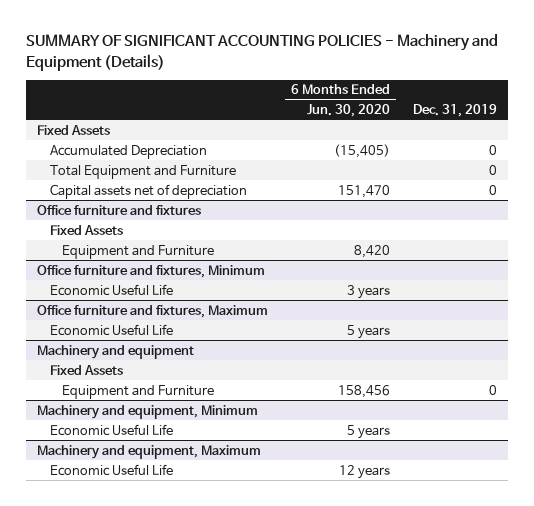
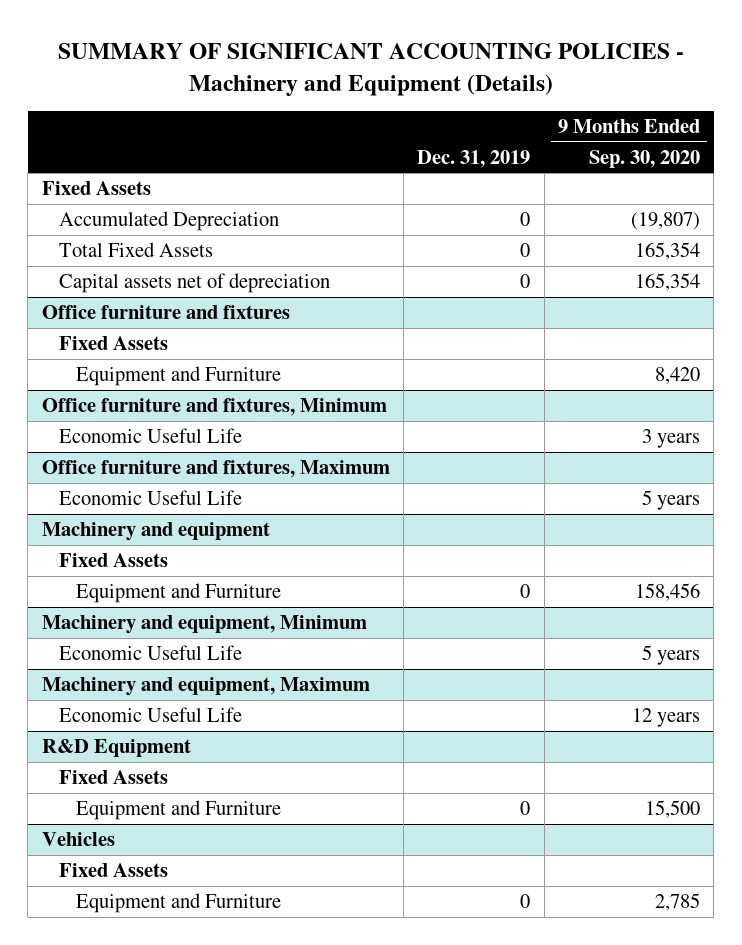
- | 6 Months Ended Jun. 30, 2020 | Dec. 31, 2019
+ | Dec. 31, 2019 | 9 Months Ended Sep. 30, 2020
- Total Equipment and Furniture | | 0
+ Total Fixed Assets | 0 | 165,354
+ R&D Equipment
+ Fixed Assets
+ Equipment and Furniture | 0 | 15,500
+ Vehicles
+ Fixed Assets
+ Equipment and Furniture | 0 | 2,785

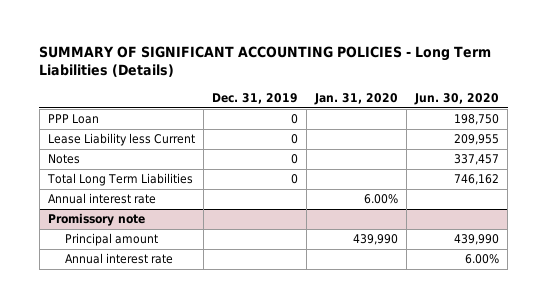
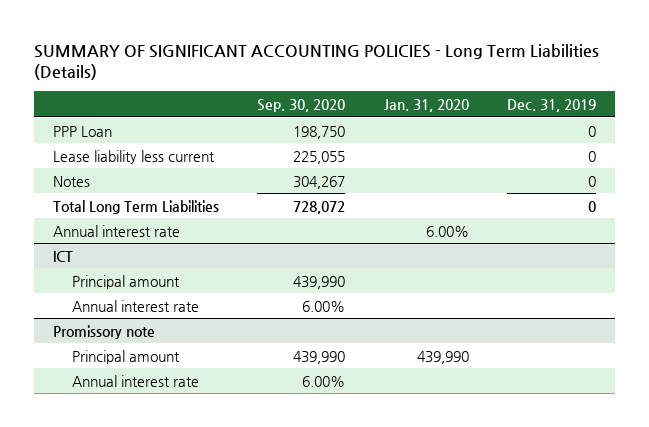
- | Dec. 31, 2019 | Jan. 31, 2020 | Jun. 30, 2020
+ | Sep. 30, 2020 | Jan. 31, 2020 | Dec. 31, 2019
- Lease Liability less Current | 0 | | 209,955
+ Lease liability less current | 225,055 | | 0
+ ICT
+ Principal amount | 439,990 | |
+ Annual interest rate | 6.00% | |

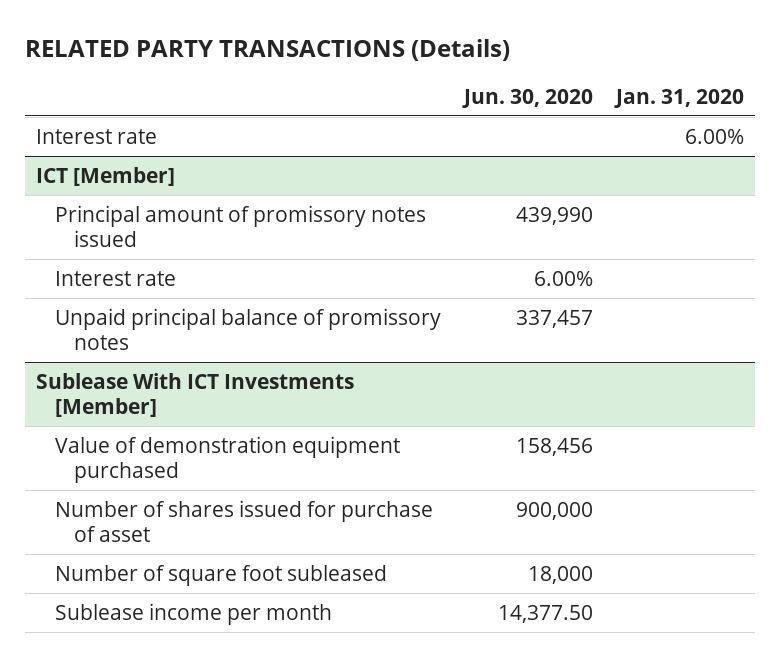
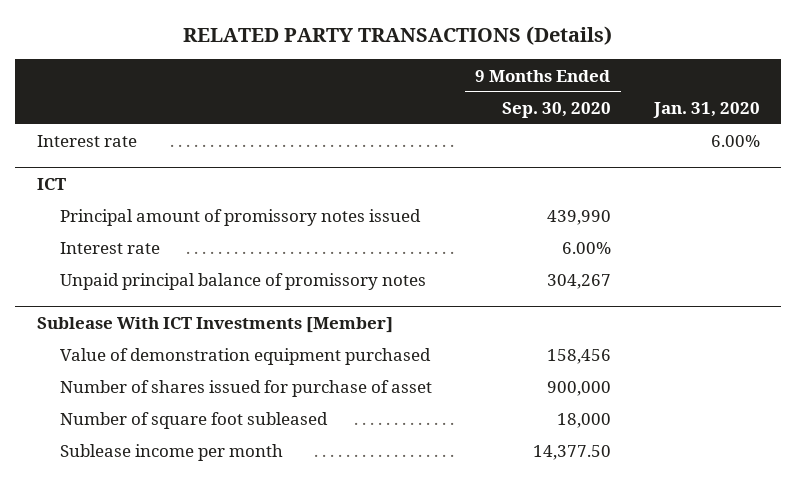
- | Jun. 30, 2020 | Jan. 31, 2020
+ | 9 Months Ended Sep. 30, 2020 | Jan. 31, 2020
- ICT [Member]
+ ICT

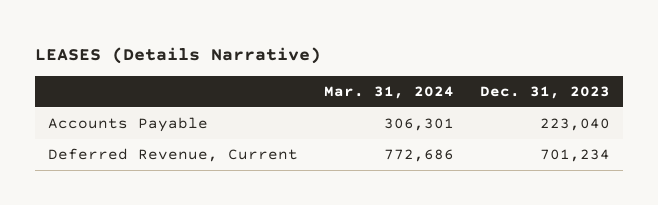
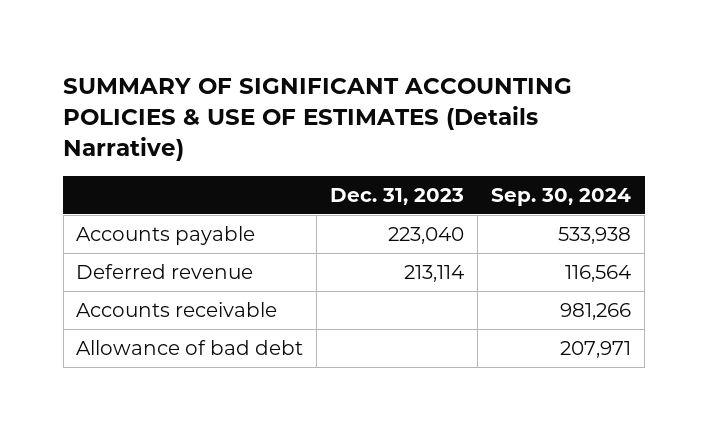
- LEASES (Details Narrative)
+ SUMMARY OF SIGNIFICANT ACCOUNTING POLICIES & USE OF ESTIMATES (Details Narrative)
- | Mar. 31, 2024 | Dec. 31, 2023
+ | Dec. 31, 2023 | Sep. 30, 2024
- Accounts Payable | 306,301 | 223,040
- Deferred Revenue, Current | 772,686 | 701,234
+ Accounts payable | 223,040 | 533,938
+ Deferred revenue | 213,114 | 116,564
+ Accounts receivable | | 981,266
+ Allowance of bad debt | | 207,971

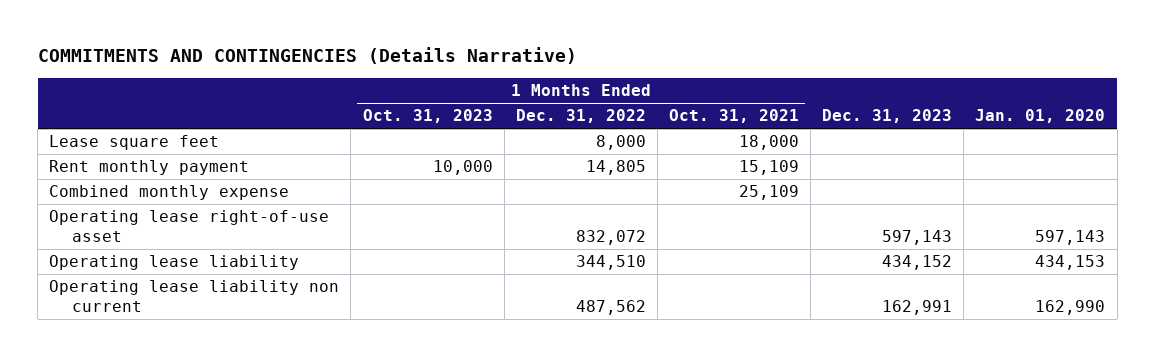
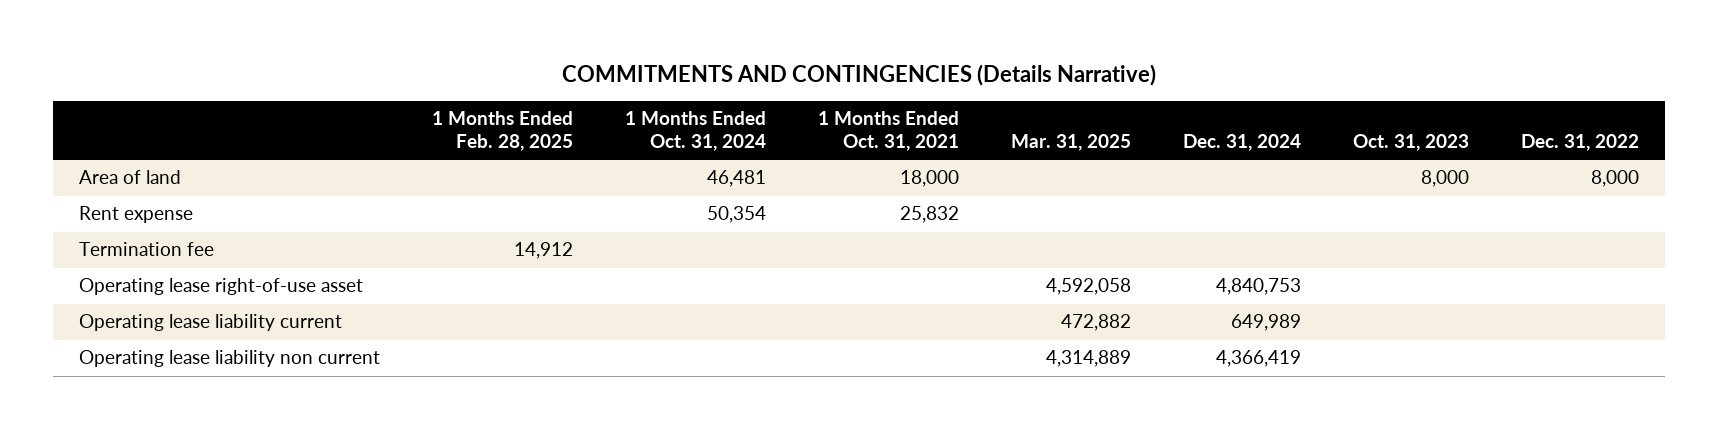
- | 1 Months Ended Oct. 31, 2023 | 1 Months Ended Dec. 31, 2022 | 1 Months Ended Oct. 31, 2021 | Dec. 31, 2023 | Jan. 01, 2020
+ | 1 Months Ended Feb. 28, 2025 | 1 Months Ended Oct. 31, 2024 | 1 Months Ended Oct. 31, 2021 | Mar. 31, 2025 | Dec. 31, 2024 | Oct. 31, 2023 | Dec. 31, 2022
- Lease square feet | | 8,000 | 18,000 | |
- Rent monthly payment | 10,000 | 14,805 | 15,109 | |
- Combined monthly expense | | | 25,109 | |
+ Area of land | | 46,481 | 18,000 | | | 8,000 | 8,000
+ Rent expense | | 50,354 | 25,832 | | | |
+ Termination fee | 14,912 | | | | | |
- Operating lease liability | | 344,510 | | 434,152 | 434,153
+ Operating lease liability current | | | | 472,882 | 649,989 | |

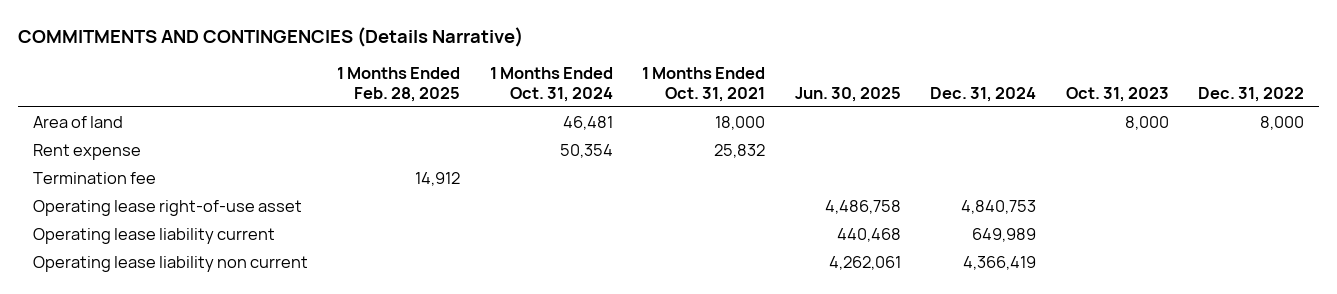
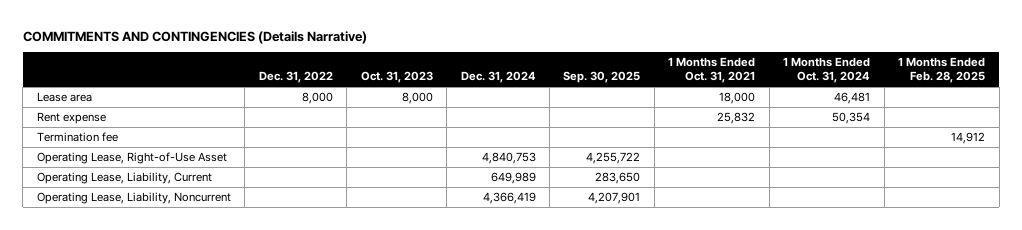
- | 1 Months Ended Feb. 28, 2025 | 1 Months Ended Oct. 31, 2024 | 1 Months Ended Oct. 31, 2021 | Jun. 30, 2025 | Dec. 31, 2024 | Oct. 31, 2023 | Dec. 31, 2022
+ | Dec. 31, 2022 | Oct. 31, 2023 | Dec. 31, 2024 | Sep. 30, 2025 | 1 Months Ended Oct. 31, 2021 | 1 Months Ended Oct. 31, 2024 | 1 Months Ended Feb. 28, 2025
- Area of land | | 46,481 | 18,000 | | | 8,000 | 8,000
+ Lease area | 8,000 | 8,000 | | | 18,000 | 46,481 |
- Operating lease right-of-use asset | | | | 4,486,758 | 4,840,753 | |
- Operating lease liability current | | | | 440,468 | 649,989 | |
- Operating lease liability non current | | | | 4,262,061 | 4,366,419 | |
+ Operating Lease, Right-of-Use Asset | | | 4,840,753 | 4,255,722 | | |
+ Operating Lease, Liability, Current | | | 649,989 | 283,650 | | |
+ Operating Lease, Liability, Noncurrent | | | 4,366,419 | 4,207,901 | | |

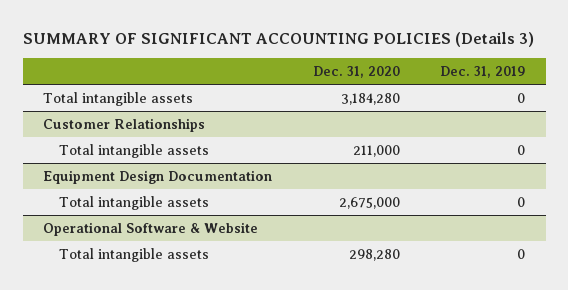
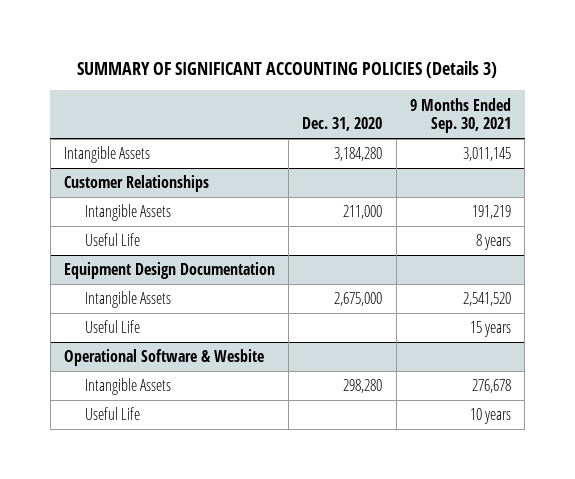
- | Dec. 31, 2020 | Dec. 31, 2019
+ | Dec. 31, 2020 | 9 Months Ended Sep. 30, 2021
- Total intangible assets | 3,184,280 | 0
+ Intangible Assets | 3,184,280 | 3,011,145
@ Customer Relationships
- Total intangible assets | 211,000 | 0
+ Intangible Assets | 211,000 | 191,219
+ Useful Life | | 8 years
@ Equipment Design Documentation
- Total intangible assets | 2,675,000 | 0
- Operational Software & Website
- Total intangible assets | 298,280 | 0
@ Equipment Design Documentation
+ Intangible Assets | 2,675,000 | 2,541,520
+ Useful Life | | 15 years
+ Operational Software & Wesbite
+ Intangible Assets | 298,280 | 276,678
+ Useful Life | | 10 years

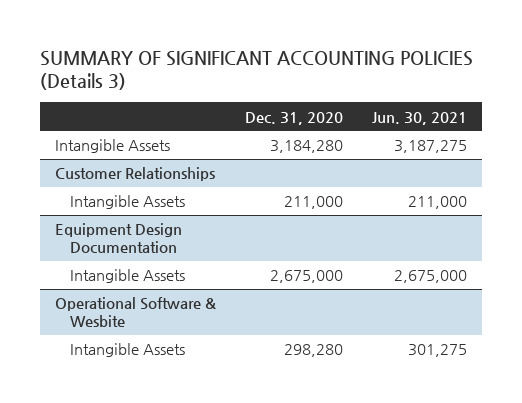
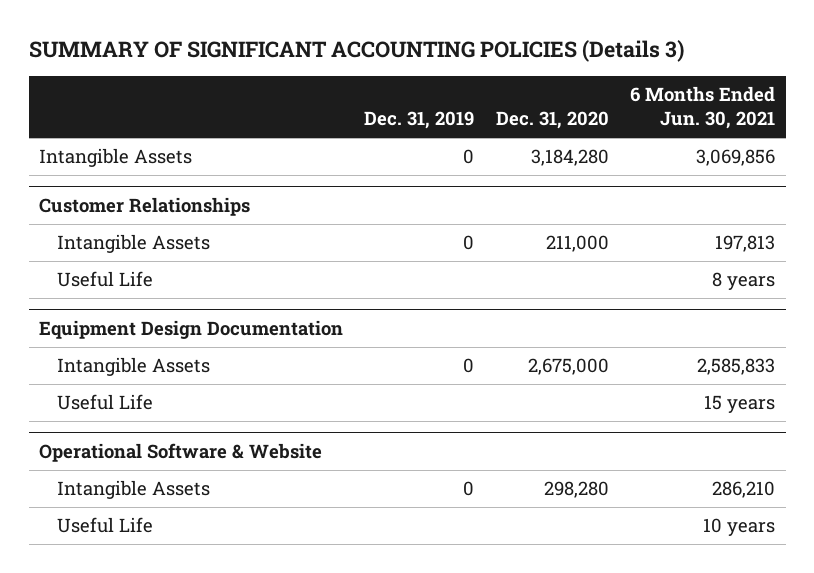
- | Dec. 31, 2020 | Jun. 30, 2021
+ | Dec. 31, 2019 | Dec. 31, 2020 | 6 Months Ended Jun. 30, 2021
@ Customer Relationships
+ Useful Life | | | 8 years
- Operational Software & Wesbite
@ Equipment Design Documentation
+ Useful Life | | | 15 years
+ Operational Software & Website
+ Useful Life | | | 10 years

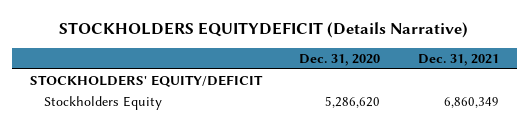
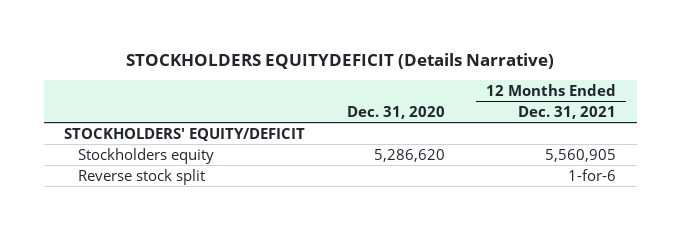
- | Dec. 31, 2020 | Dec. 31, 2021
+ | Dec. 31, 2020 | 12 Months Ended Dec. 31, 2021
- Stockholders Equity | 5,286,620 | 6,860,349
+ Stockholders equity | 5,286,620 | 5,560,905
+ Reverse stock split | | 1-for-6

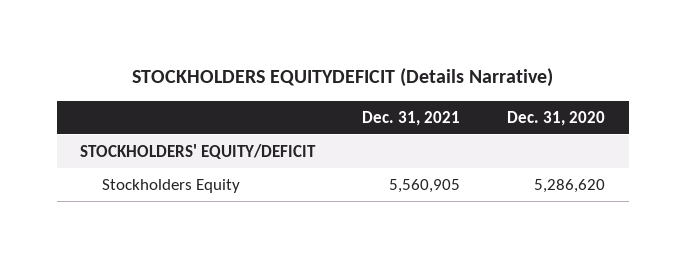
- | Dec. 31, 2020 | 12 Months Ended Dec. 31, 2021
+ | Dec. 31, 2021 | Dec. 31, 2020
- Stockholders equity | 5,286,620 | 5,560,905
- Reverse stock split | | 1-for-6
+ Stockholders Equity | 5,560,905 | 5,286,620

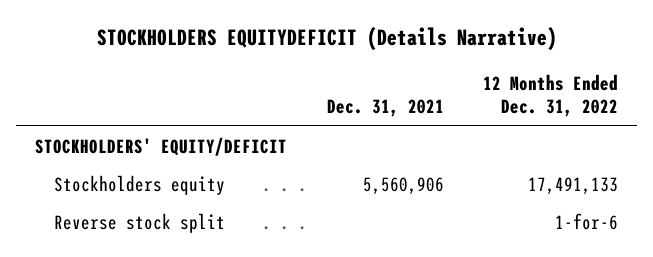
- | Dec. 31, 2021 | Dec. 31, 2020
+ | Dec. 31, 2021 | 12 Months Ended Dec. 31, 2022
- Stockholders Equity | 5,560,905 | 5,286,620
+ Stockholders equity | 5,560,906 | 17,491,133
+ Reverse stock split | | 1-for-6

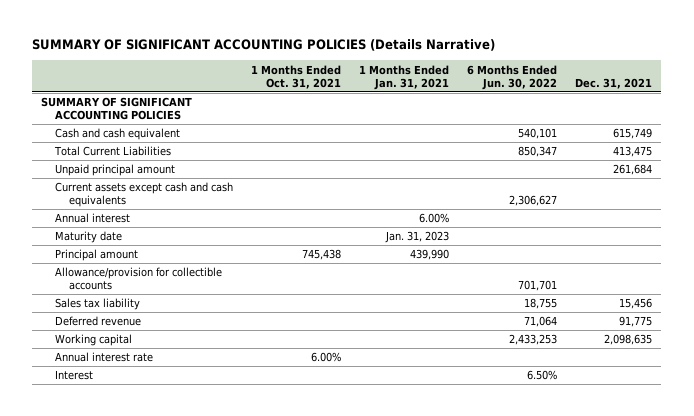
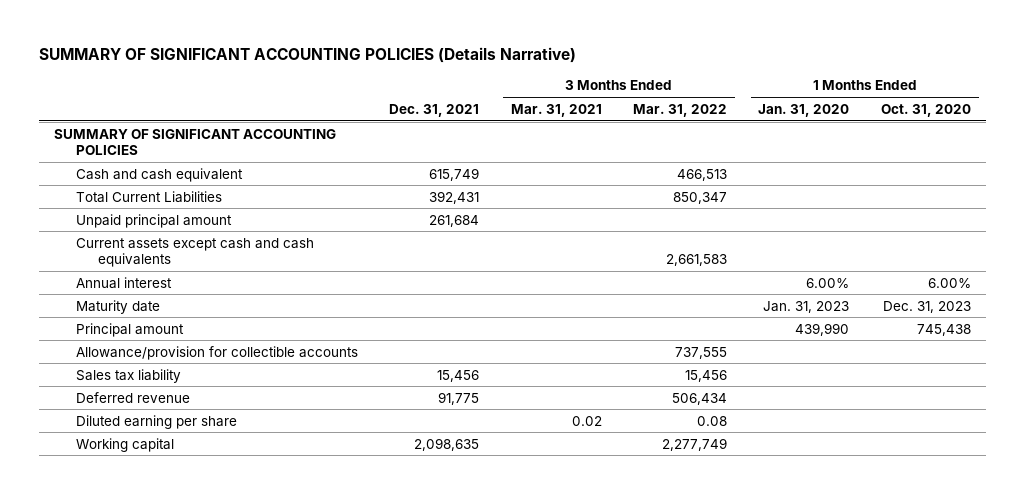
- | 1 Months Ended Oct. 31, 2021 | 1 Months Ended Jan. 31, 2021 | 6 Months Ended Jun. 30, 2022 | Dec. 31, 2021
+ | Dec. 31, 2021 | 3 Months Ended Mar. 31, 2021 | 3 Months Ended Mar. 31, 2022 | 1 Months Ended Jan. 31, 2020 | 1 Months Ended Oct. 31, 2020
- Total Current Liabilities | | | 850,347 | 413,475
+ Total Current Liabilities | 392,431 | | 850,347 | |
+ Diluted earning per share | | 0.02 | 0.08 | |
- Annual interest rate | 6.00% | | |
- Interest | | | 6.50% |

